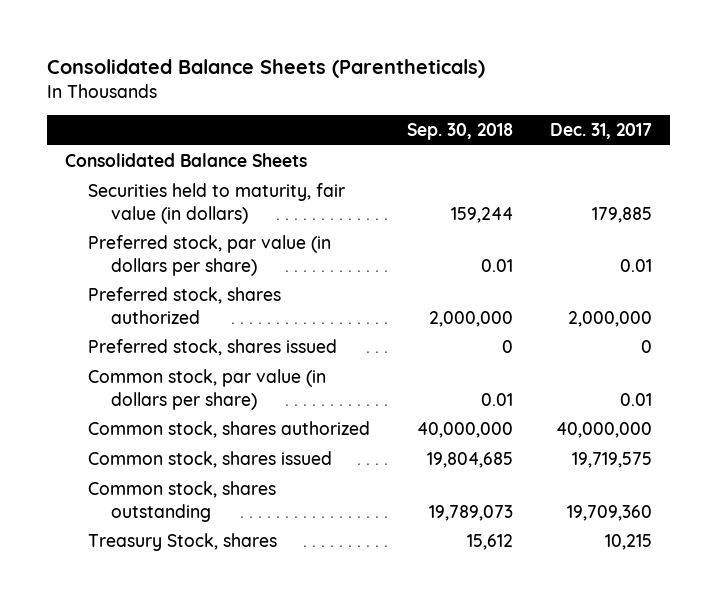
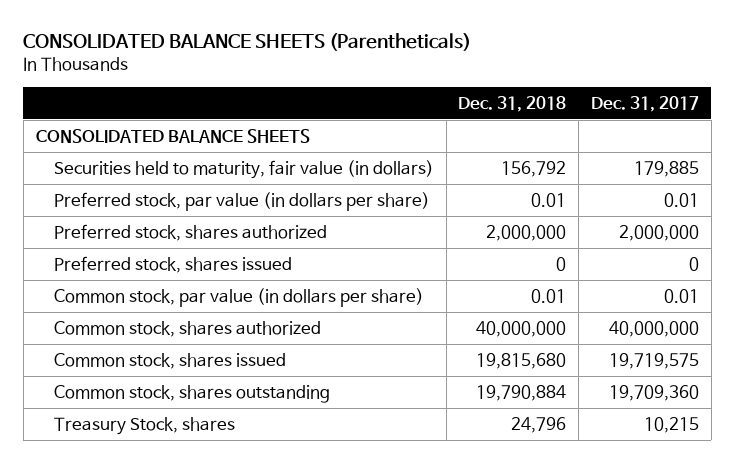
- Consolidated Balance Sheets (Parentheticals)
+ CONSOLIDATED BALANCE SHEETS (Parentheticals)
- | Sep. 30, 2018 | Dec. 31, 2017
+ | Dec. 31, 2018 | Dec. 31, 2017
- Consolidated Balance Sheets
+ CONSOLIDATED BALANCE SHEETS

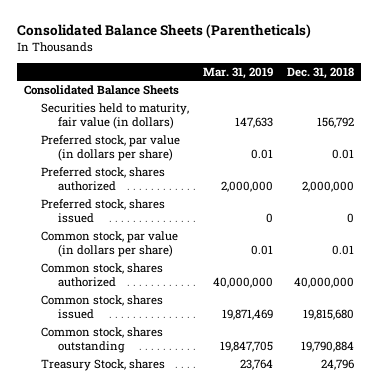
- CONSOLIDATED BALANCE SHEETS (Parentheticals)
+ Consolidated Balance Sheets (Parentheticals)
- | Dec. 31, 2018 | Dec. 31, 2017
+ | Mar. 31, 2019 | Dec. 31, 2018
- CONSOLIDATED BALANCE SHEETS
+ Consolidated Balance Sheets

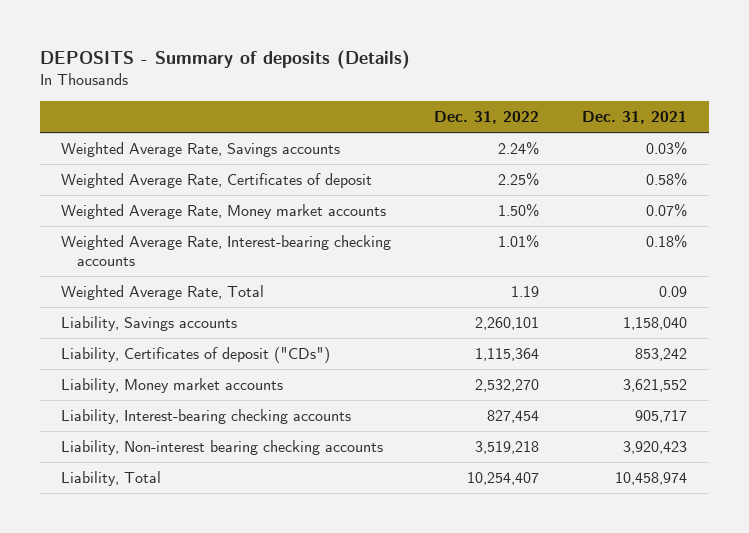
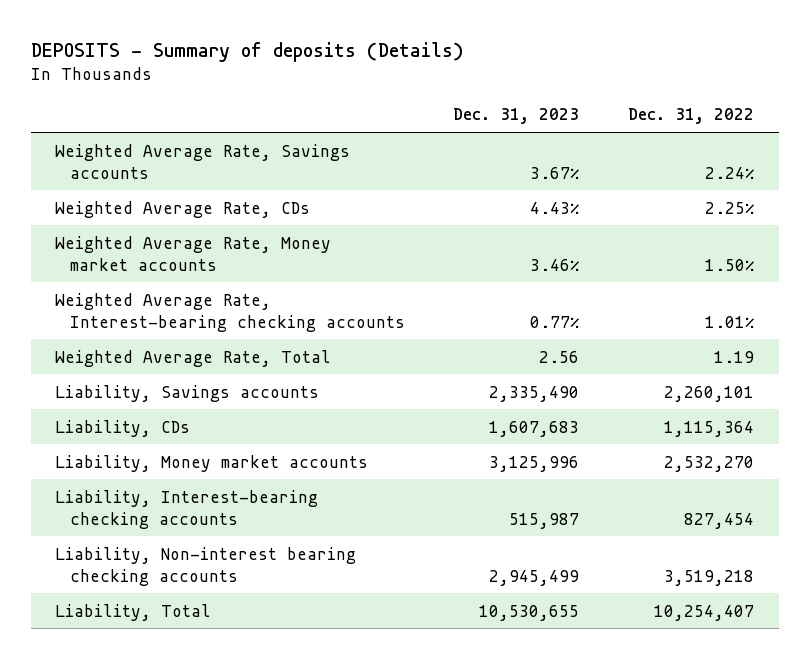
- | Dec. 31, 2022 | Dec. 31, 2021
+ | Dec. 31, 2023 | Dec. 31, 2022
- Weighted Average Rate, Certificates of deposit | 2.25% | 0.58%
+ Weighted Average Rate, CDs | 4.43% | 2.25%
- Liability, Certificates of deposit ("CDs") | 1,115,364 | 853,242
+ Liability, CDs | 1,607,683 | 1,115,364

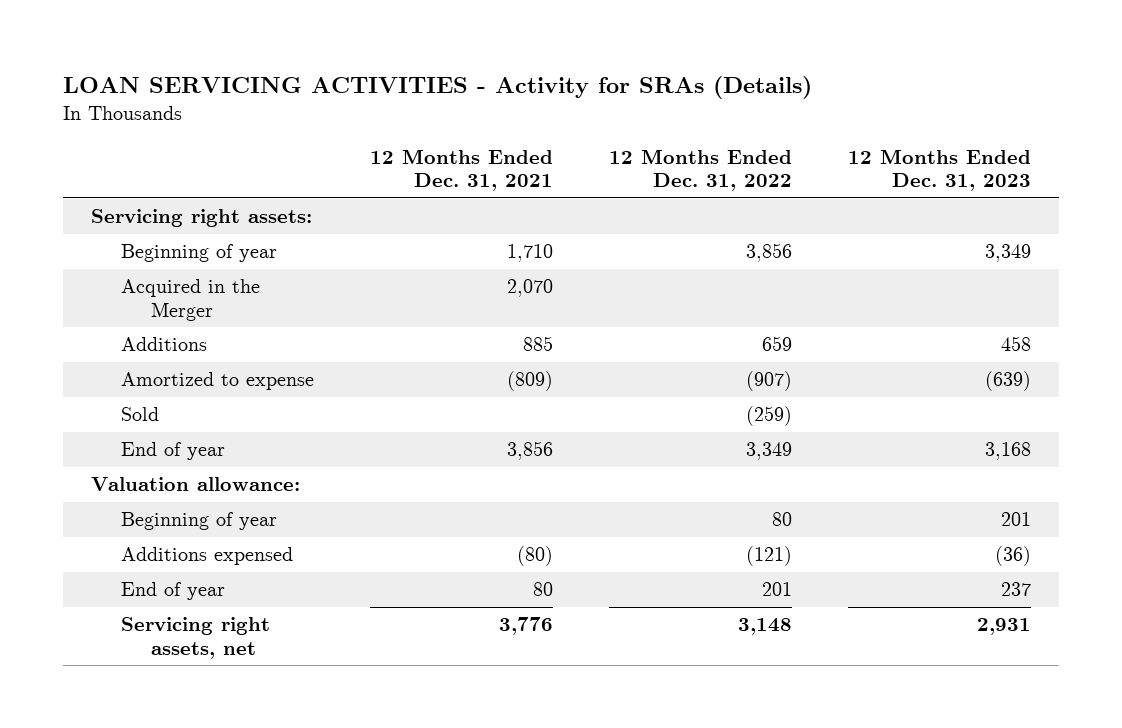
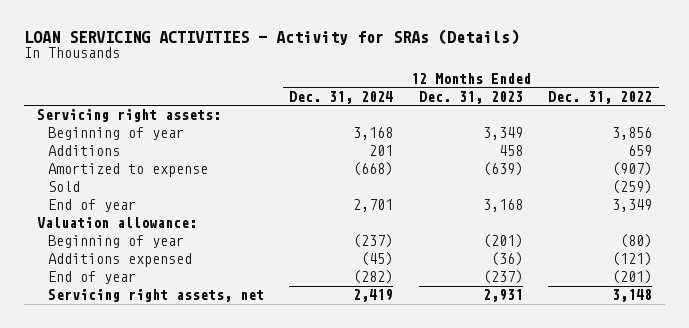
- | 12 Months Ended Dec. 31, 2021 | 12 Months Ended Dec. 31, 2022 | 12 Months Ended Dec. 31, 2023
+ | 12 Months Ended Dec. 31, 2024 | 12 Months Ended Dec. 31, 2023 | 12 Months Ended Dec. 31, 2022
- Acquired in the Merger | 2,070 | |
- Beginning of year | | 80 | 201
+ Beginning of year | (237) | (201) | (80)
- End of year | 80 | 201 | 237
+ End of year | (282) | (237) | (201)

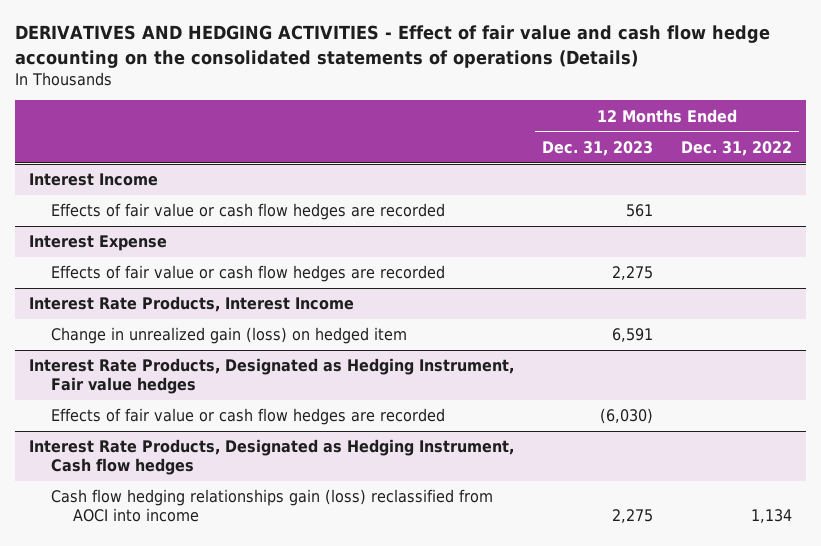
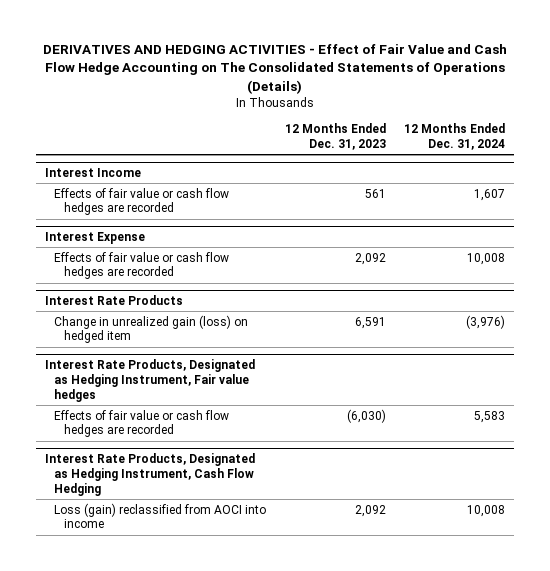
- DERIVATIVES AND HEDGING ACTIVITIES - Effect of fair value and cash flow hedge accounting on the consolidated statements of operations (Details)
+ DERIVATIVES AND HEDGING ACTIVITIES - Effect of Fair Value and Cash Flow Hedge Accounting on The Consolidated Statements of Operations (Details)
- | 12 Months Ended Dec. 31, 2023 | 12 Months Ended Dec. 31, 2022
+ | 12 Months Ended Dec. 31, 2023 | 12 Months Ended Dec. 31, 2024
@ Interest Expense
- Effects of fair value or cash flow hedges are recorded | 2,275 |
- Interest Rate Products, Interest Income
@ Interest Expense
+ Effects of fair value or cash flow hedges are recorded | 2,092 | 10,008
+ Interest Rate Products
- Interest Rate Products, Designated as Hedging Instrument, Cash flow hedges
- Cash flow hedging relationships gain (loss) reclassified from AOCI into income | 2,275 | 1,134
+ Interest Rate Products, Designated as Hedging Instrument, Cash Flow Hedging
+ Loss (gain) reclassified from AOCI into income | 2,092 | 10,008

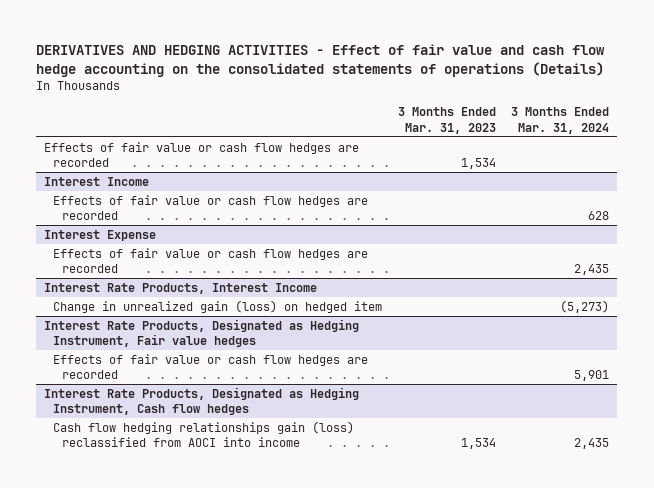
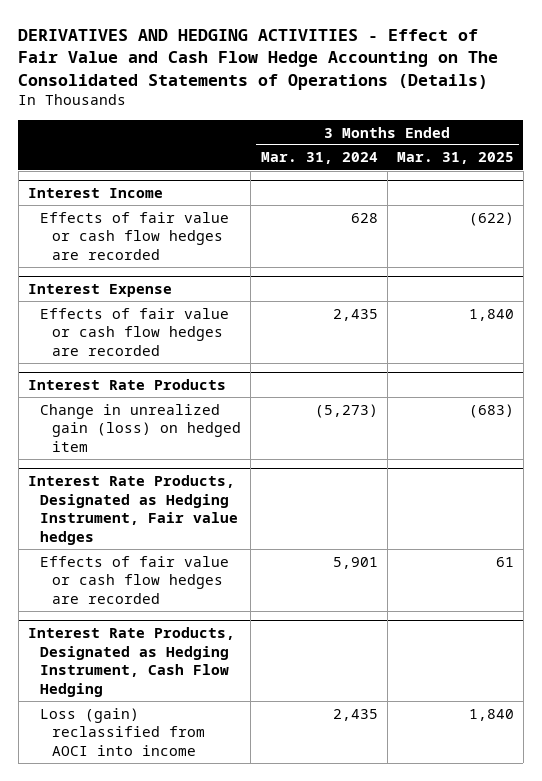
- DERIVATIVES AND HEDGING ACTIVITIES - Effect of fair value and cash flow hedge accounting on the consolidated statements of operations (Details)
+ DERIVATIVES AND HEDGING ACTIVITIES - Effect of Fair Value and Cash Flow Hedge Accounting on The Consolidated Statements of Operations (Details)
- | 3 Months Ended Mar. 31, 2023 | 3 Months Ended Mar. 31, 2024
+ | 3 Months Ended Mar. 31, 2024 | 3 Months Ended Mar. 31, 2025
- Effects of fair value or cash flow hedges are recorded | 1,534 |
- Interest Rate Products, Interest Income
+ Interest Rate Products
- Interest Rate Products, Designated as Hedging Instrument, Cash flow hedges
- Cash flow hedging relationships gain (loss) reclassified from AOCI into income | 1,534 | 2,435
+ Interest Rate Products, Designated as Hedging Instrument, Cash Flow Hedging
+ Loss (gain) reclassified from AOCI into income | 2,435 | 1,840

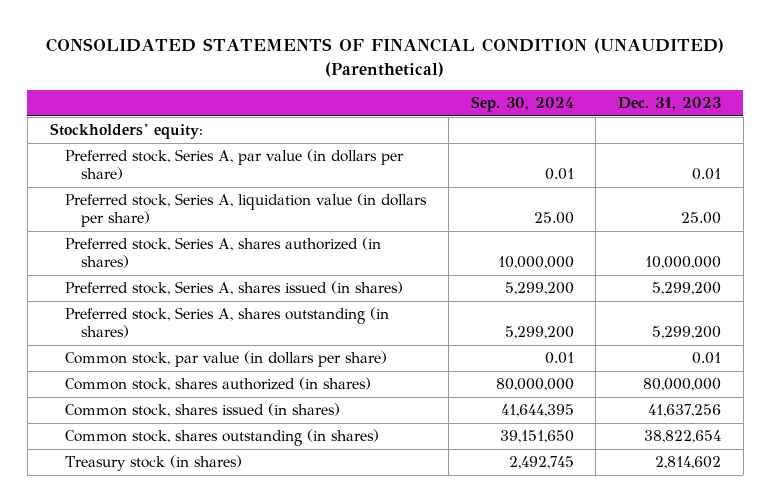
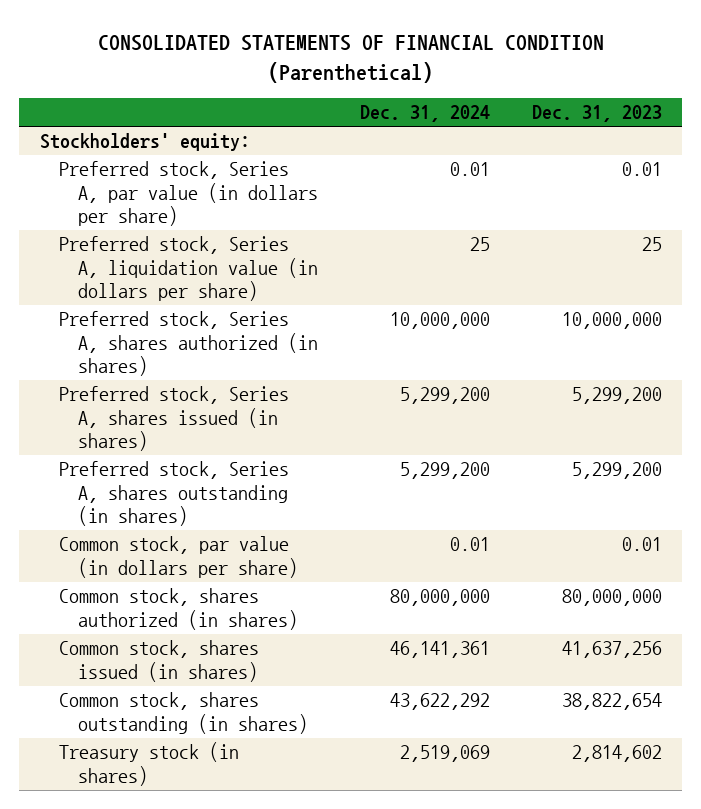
- CONSOLIDATED STATEMENTS OF FINANCIAL CONDITION (UNAUDITED) (Parenthetical)
+ CONSOLIDATED STATEMENTS OF FINANCIAL CONDITION (Parenthetical)
- | Sep. 30, 2024 | Dec. 31, 2023
+ | Dec. 31, 2024 | Dec. 31, 2023
- Preferred stock, Series A, liquidation value (in dollars per share) | 25.00 | 25.00
+ Preferred stock, Series A, liquidation value (in dollars per share) | 25 | 25

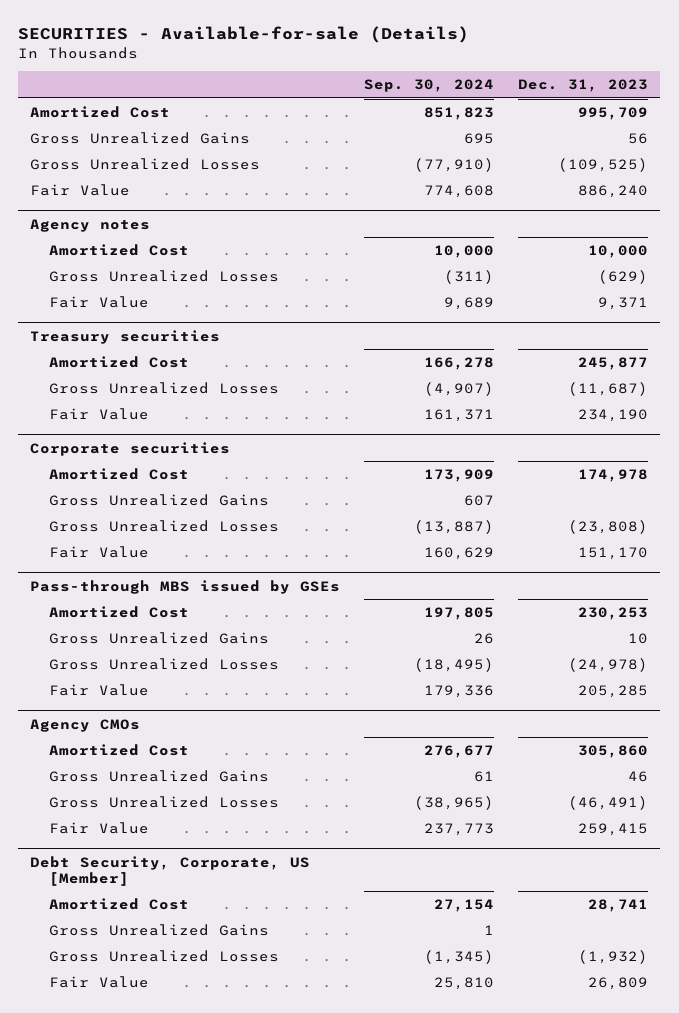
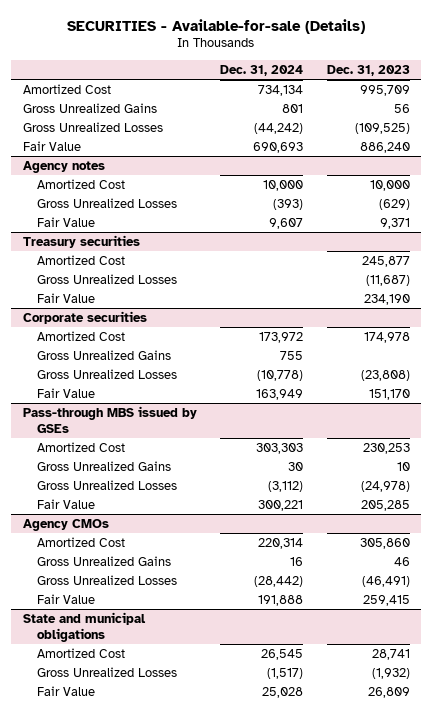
- | Sep. 30, 2024 | Dec. 31, 2023
+ | Dec. 31, 2024 | Dec. 31, 2023
- Debt Security, Corporate, US [Member]
+ State and municipal obligations
- Gross Unrealized Gains | 1 |

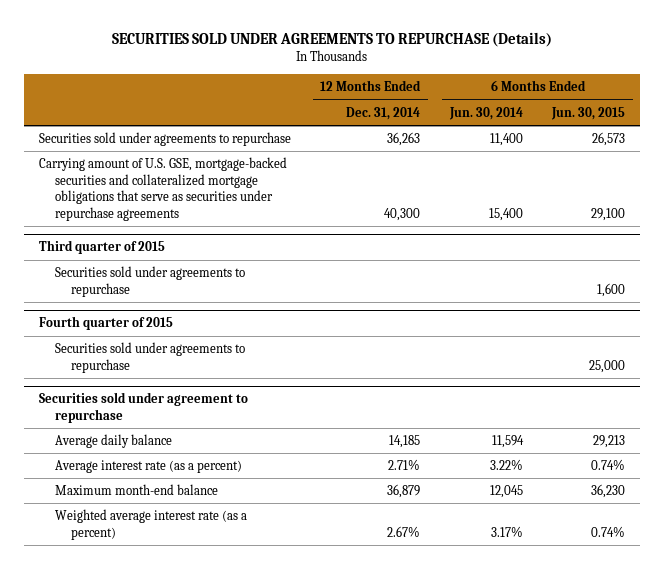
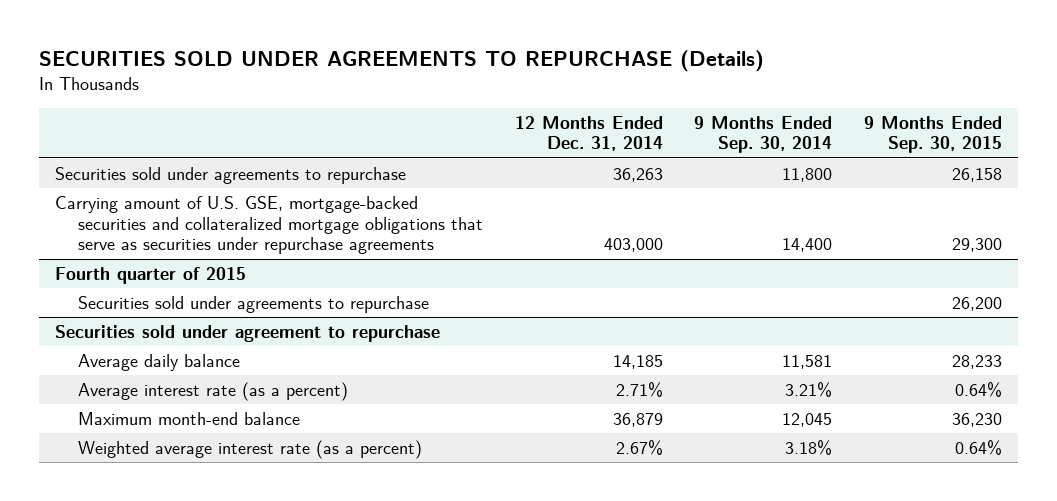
- | 12 Months Ended Dec. 31, 2014 | 6 Months Ended Jun. 30, 2014 | 6 Months Ended Jun. 30, 2015
+ | 12 Months Ended Dec. 31, 2014 | 9 Months Ended Sep. 30, 2014 | 9 Months Ended Sep. 30, 2015
- Carrying amount of U.S. GSE, mortgage-backed securities and collateralized mortgage obligations that serve as securities under repurchase agreements | 40,300 | 15,400 | 29,100
- Third quarter of 2015
- Securities sold under agreements to repurchase | | | 1,600
+ Carrying amount of U.S. GSE, mortgage-backed securities and collateralized mortgage obligations that serve as securities under repurchase agreements | 403,000 | 14,400 | 29,300

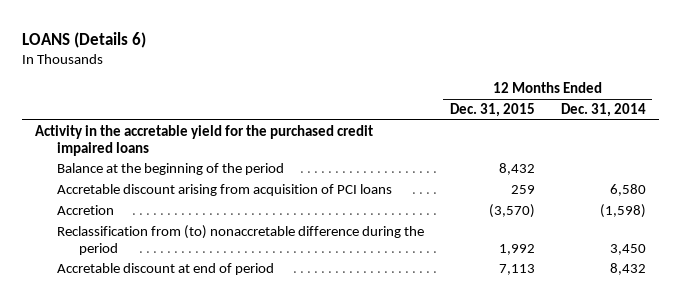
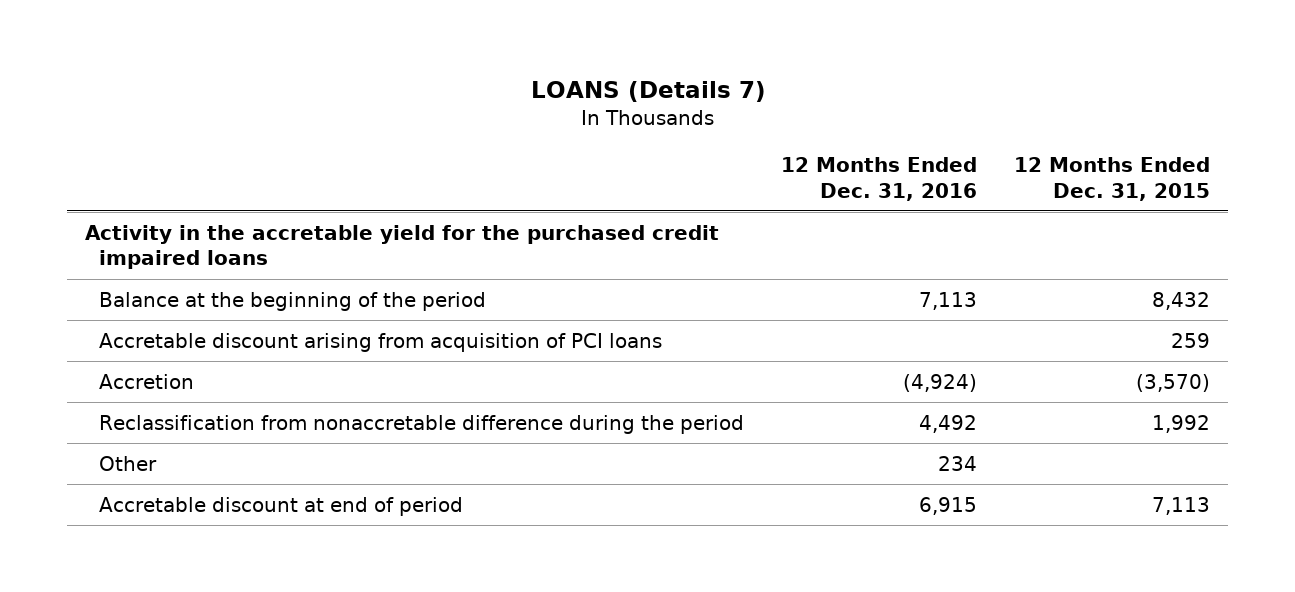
- LOANS (Details 6)
+ LOANS (Details 7)
- | 12 Months Ended Dec. 31, 2015 | 12 Months Ended Dec. 31, 2014
+ | 12 Months Ended Dec. 31, 2016 | 12 Months Ended Dec. 31, 2015
- Reclassification from (to) nonaccretable difference during the period | 1,992 | 3,450
+ Reclassification from nonaccretable difference during the period | 4,492 | 1,992
+ Other | 234 |

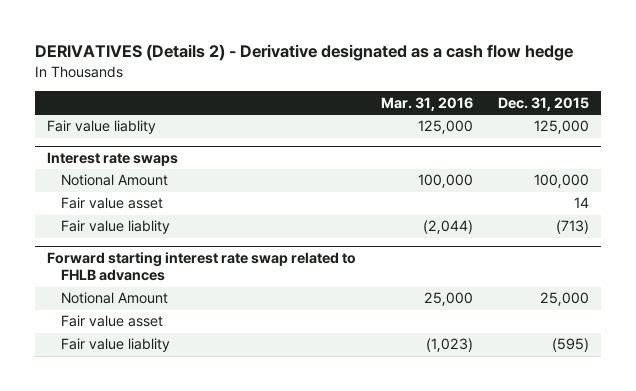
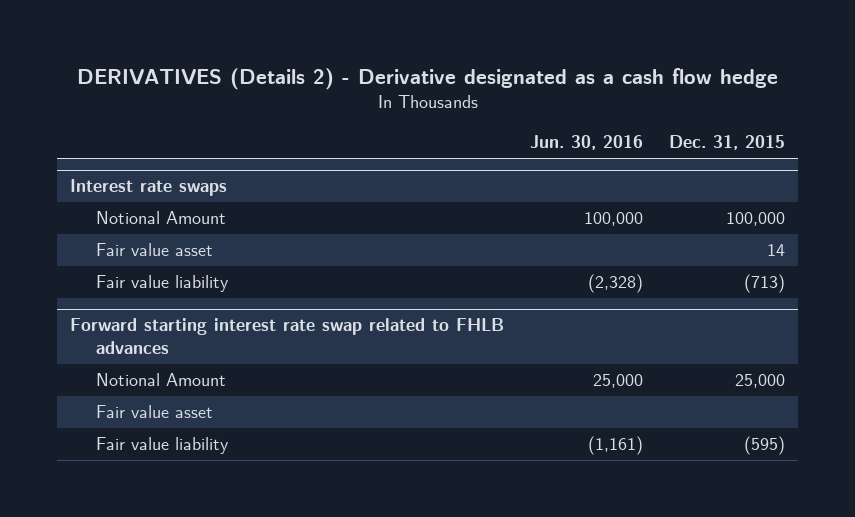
- | Mar. 31, 2016 | Dec. 31, 2015
+ | Jun. 30, 2016 | Dec. 31, 2015
- Fair value liablity | 125,000 | 125,000
@ Interest rate swaps
- Fair value liablity | (2,044) | (713)
+ Fair value liability | (2,328) | (713)
@ Forward starting interest rate swap related to FHLB advances
- Fair value liablity | (1,023) | (595)
+ Fair value liability | (1,161) | (595)

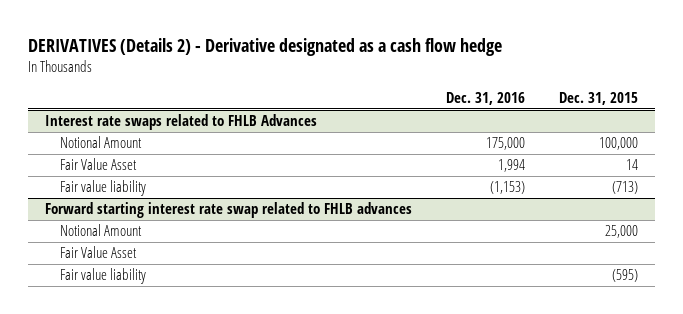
- | Jun. 30, 2016 | Dec. 31, 2015
+ | Dec. 31, 2016 | Dec. 31, 2015
- Interest rate swaps
+ Interest rate swaps related to FHLB Advances
- Fair value asset | | 14
+ Fair Value Asset | 1,994 | 14
@ Forward starting interest rate swap related to FHLB advances
- Fair value asset
+ Fair Value Asset

